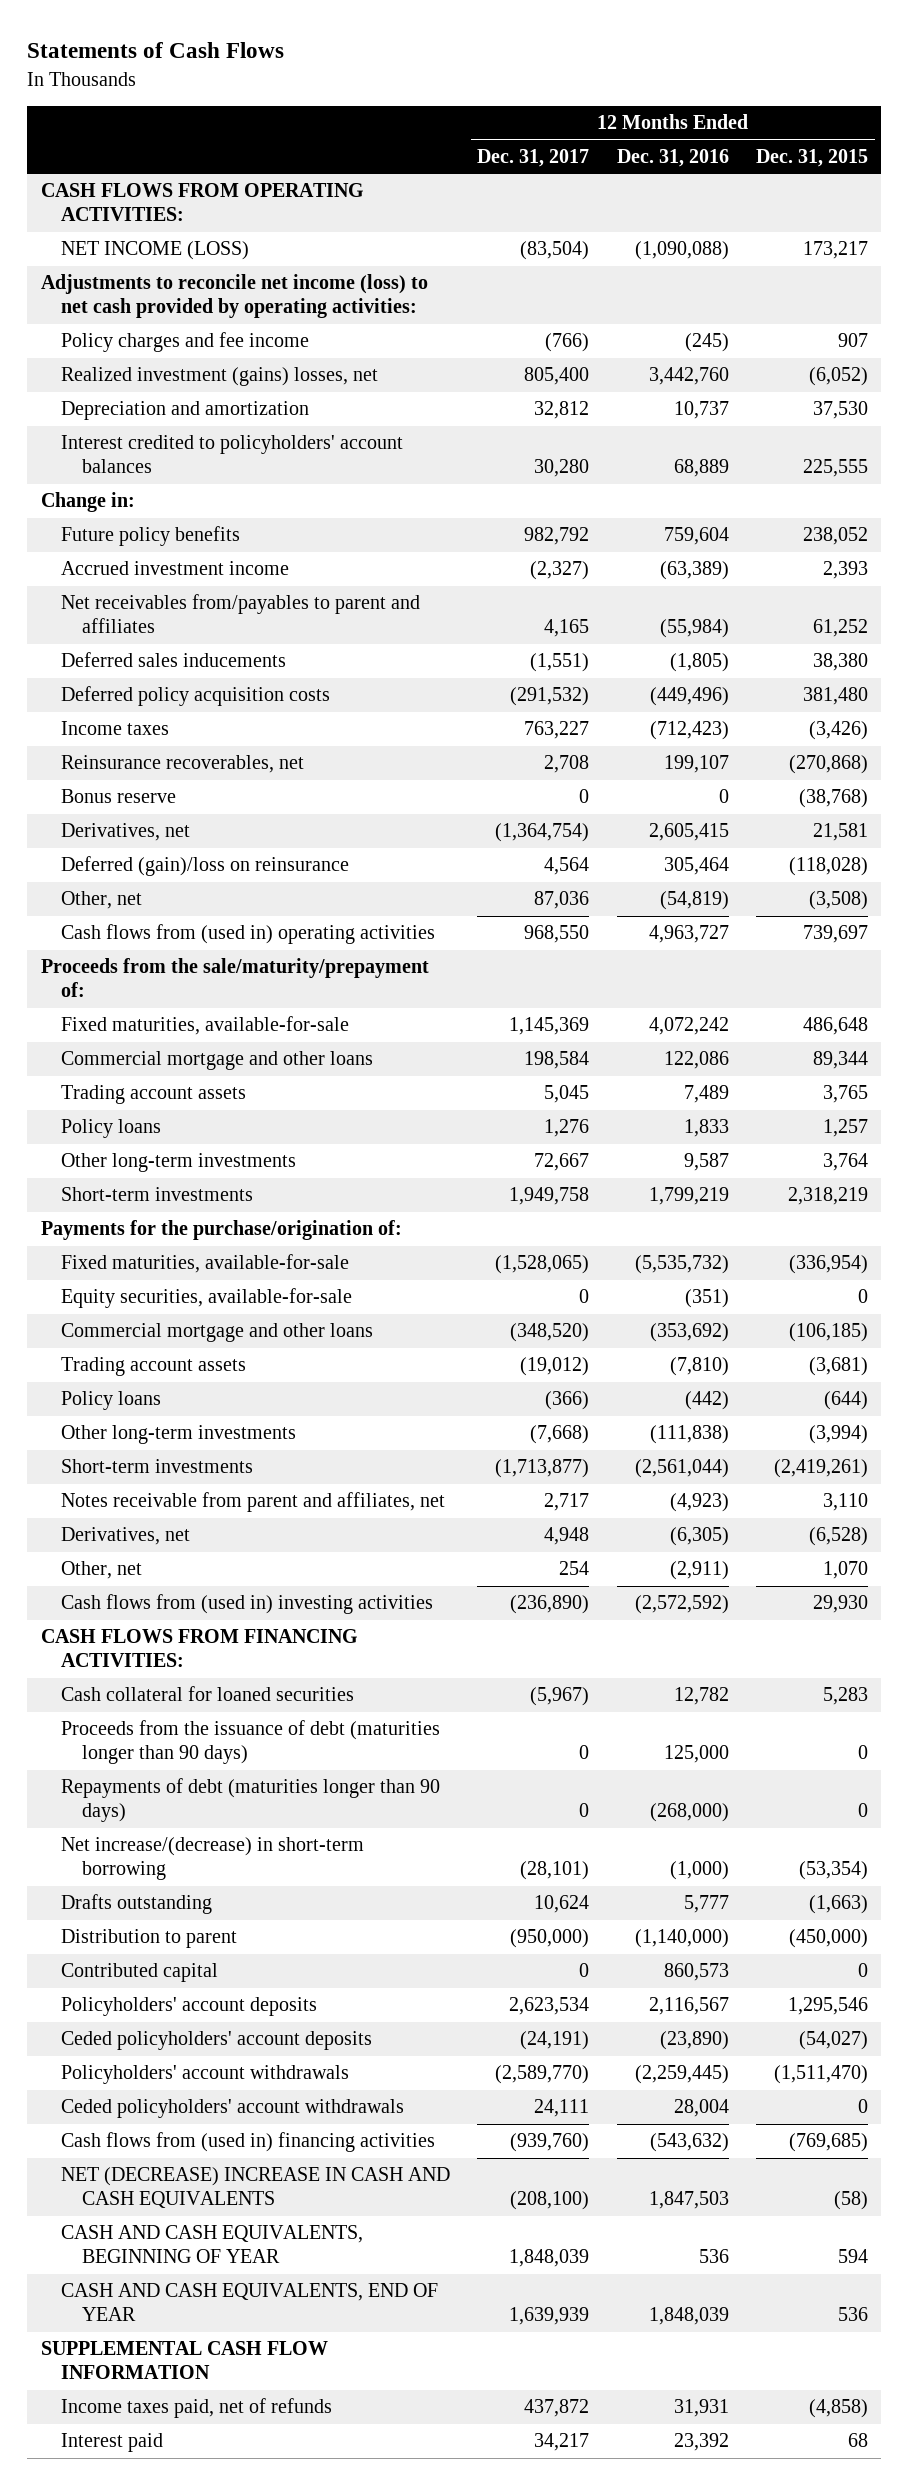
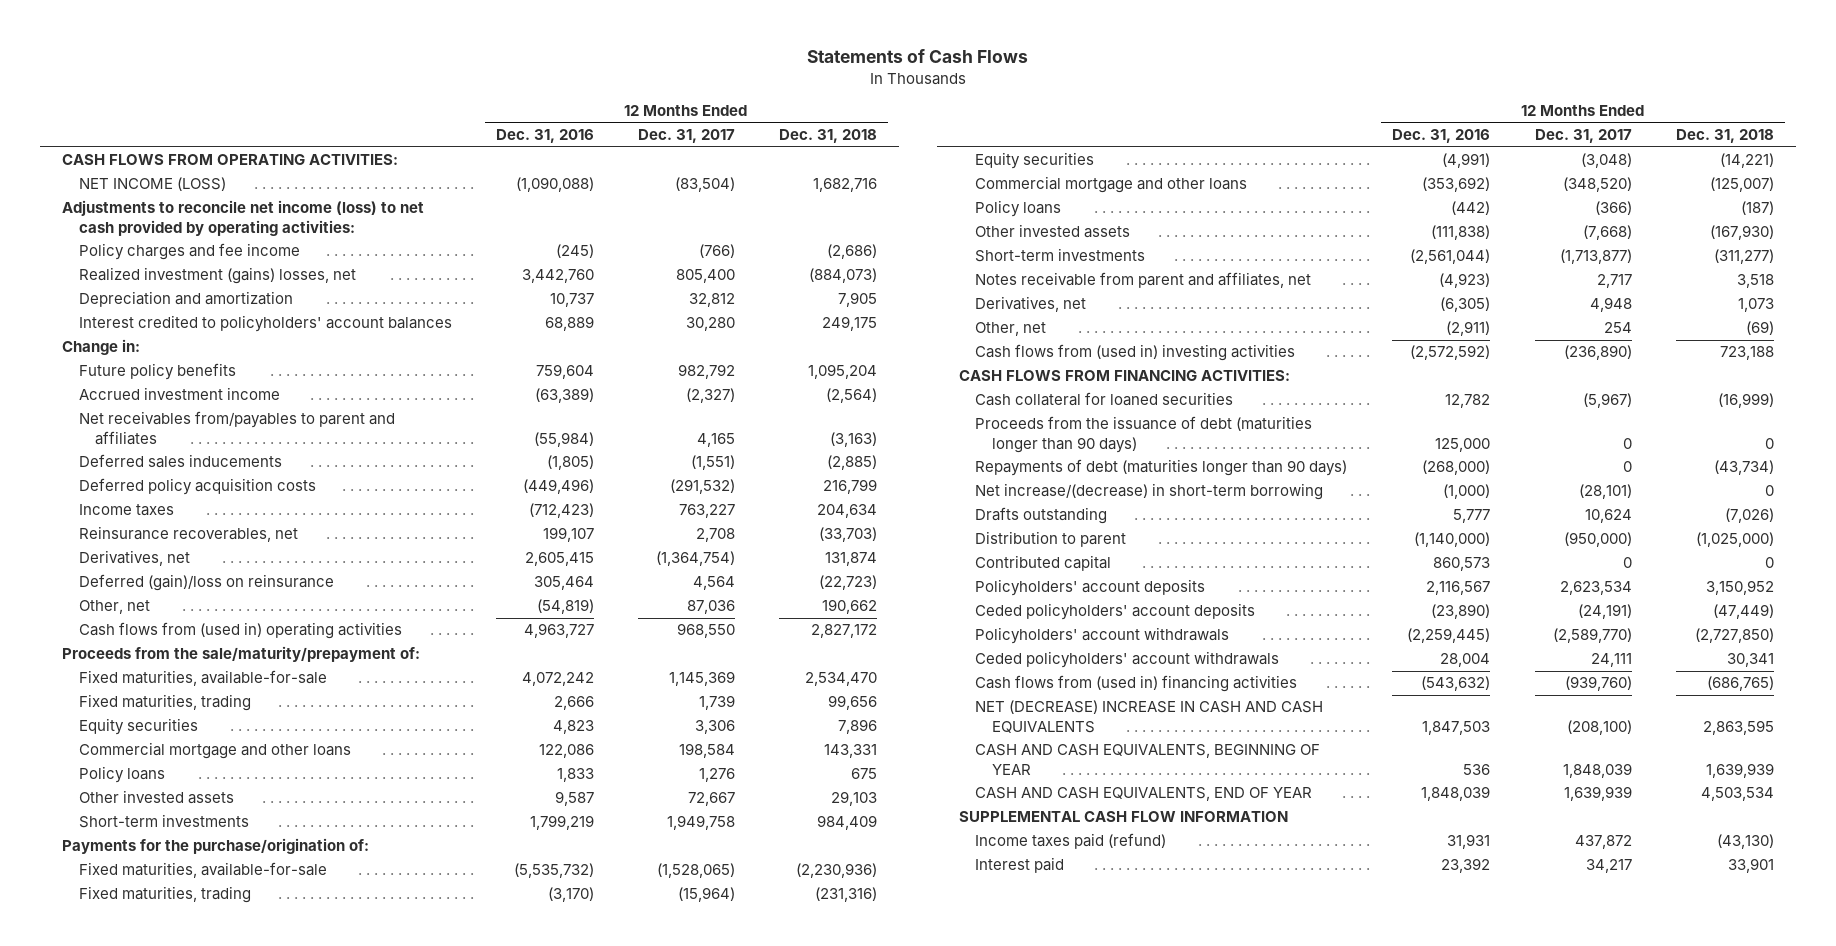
- | 12 Months Ended Dec. 31, 2017 | 12 Months Ended Dec. 31, 2016 | 12 Months Ended Dec. 31, 2015
+ | 12 Months Ended Dec. 31, 2016 | 12 Months Ended Dec. 31, 2017 | 12 Months Ended Dec. 31, 2018
- Bonus reserve | 0 | 0 | (38,768)
+ Fixed maturities, trading | 2,666 | 1,739 | 99,656
+ Equity securities | 4,823 | 3,306 | 7,896
- Trading account assets | 5,045 | 7,489 | 3,765
- Other long-term investments | 72,667 | 9,587 | 3,764
+ Other invested assets | 9,587 | 72,667 | 29,103
- Equity securities, available-for-sale | 0 | (351) | 0
+ Fixed maturities, trading | (3,170) | (15,964) | (231,316)
+ Equity securities | (4,991) | (3,048) | (14,221)
- Trading account assets | (19,012) | (7,810) | (3,681)
- Other long-term investments | (7,668) | (111,838) | (3,994)
+ Other invested assets | (111,838) | (7,668) | (167,930)
- Income taxes paid, net of refunds | 437,872 | 31,931 | (4,858)
+ Income taxes paid (refund) | 31,931 | 437,872 | (43,130)

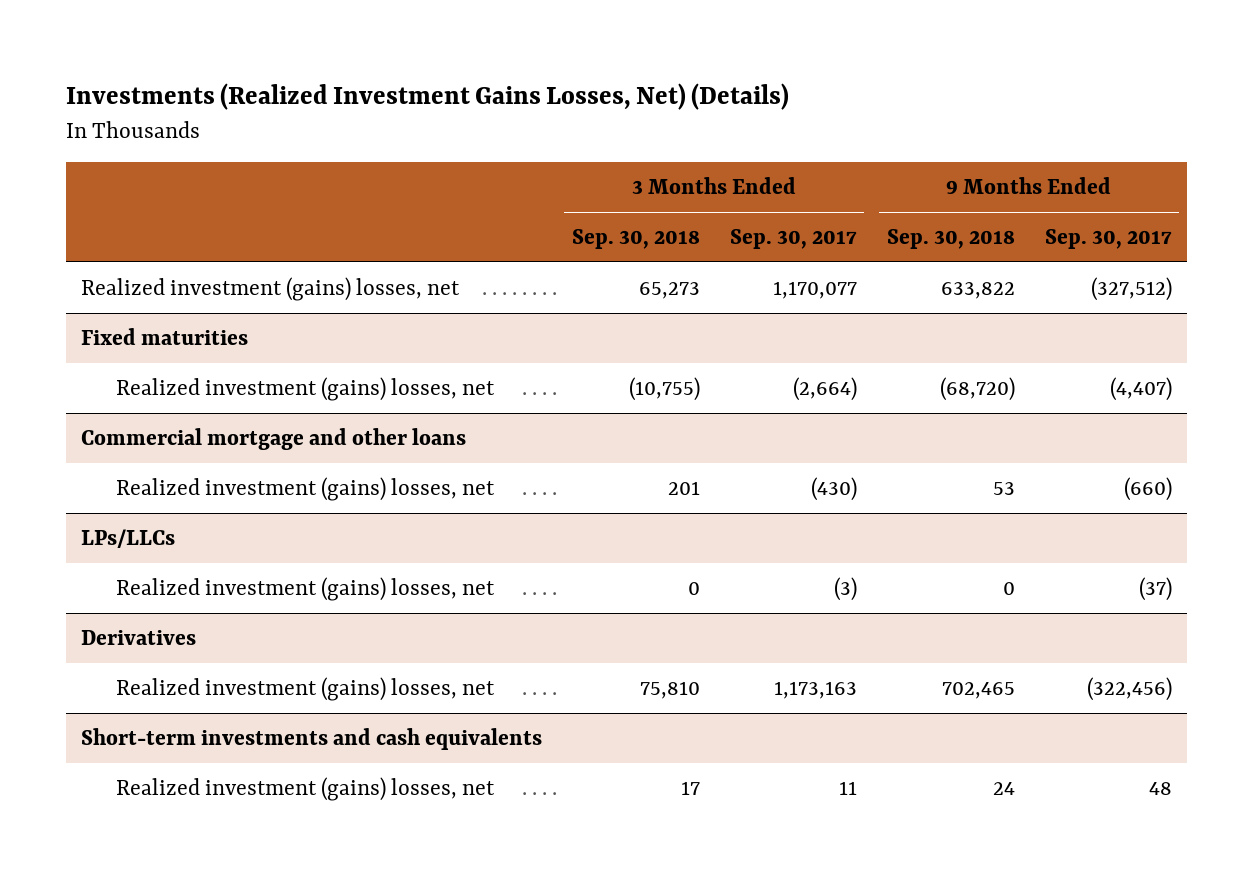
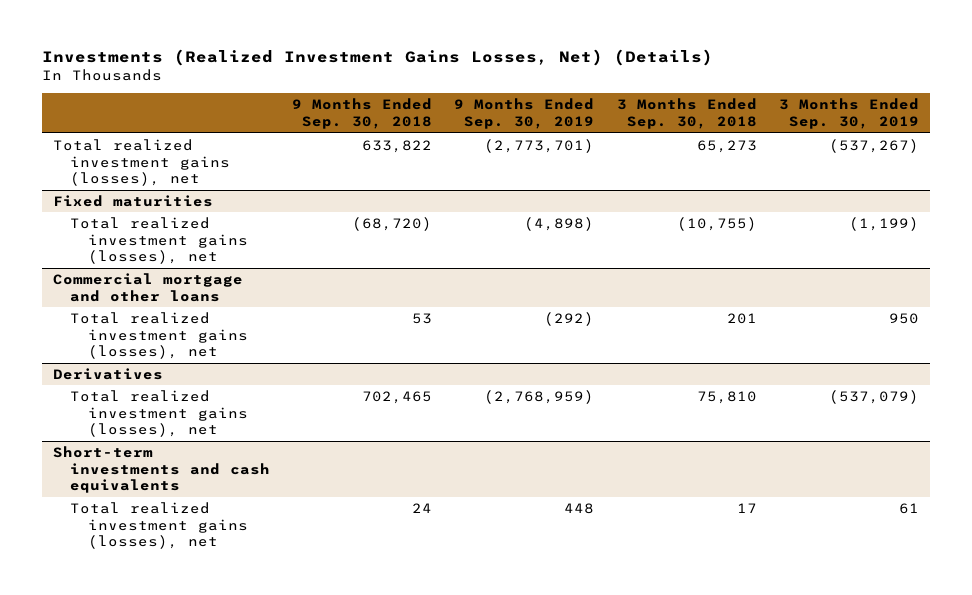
- | 3 Months Ended Sep. 30, 2018 | 3 Months Ended Sep. 30, 2017 | 9 Months Ended Sep. 30, 2018 | 9 Months Ended Sep. 30, 2017
+ | 9 Months Ended Sep. 30, 2018 | 9 Months Ended Sep. 30, 2019 | 3 Months Ended Sep. 30, 2018 | 3 Months Ended Sep. 30, 2019
- Realized investment (gains) losses, net | 65,273 | 1,170,077 | 633,822 | (327,512)
+ Total realized investment gains (losses), net | 633,822 | (2,773,701) | 65,273 | (537,267)
@ Fixed maturities
- Realized investment (gains) losses, net | (10,755) | (2,664) | (68,720) | (4,407)
+ Total realized investment gains (losses), net | (68,720) | (4,898) | (10,755) | (1,199)
@ Commercial mortgage and other loans
- Realized investment (gains) losses, net | 201 | (430) | 53 | (660)
- LPs/LLCs
- Realized investment (gains) losses, net | 0 | (3) | 0 | (37)
@ Commercial mortgage and other loans
+ Total realized investment gains (losses), net | 53 | (292) | 201 | 950
@ Derivatives
- Realized investment (gains) losses, net | 75,810 | 1,173,163 | 702,465 | (322,456)
+ Total realized investment gains (losses), net | 702,465 | (2,768,959) | 75,810 | (537,079)
@ Short-term investments and cash equivalents
- Realized investment (gains) losses, net | 17 | 11 | 24 | 48
+ Total realized investment gains (losses), net | 24 | 448 | 17 | 61

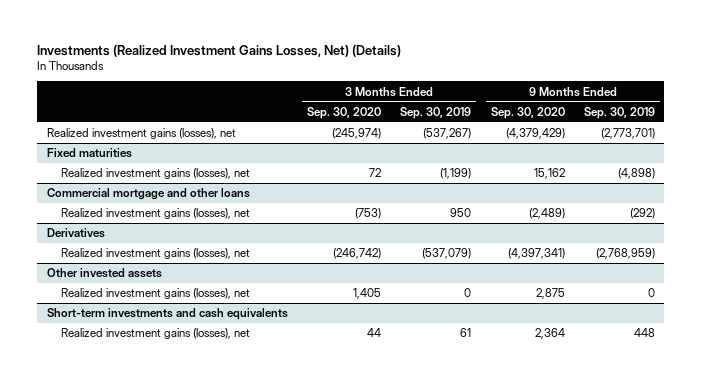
- | 9 Months Ended Sep. 30, 2018 | 9 Months Ended Sep. 30, 2019 | 3 Months Ended Sep. 30, 2018 | 3 Months Ended Sep. 30, 2019
+ | 3 Months Ended Sep. 30, 2020 | 3 Months Ended Sep. 30, 2019 | 9 Months Ended Sep. 30, 2020 | 9 Months Ended Sep. 30, 2019
- Total realized investment gains (losses), net | 633,822 | (2,773,701) | 65,273 | (537,267)
+ Realized investment gains (losses), net | (245,974) | (537,267) | (4,379,429) | (2,773,701)
@ Fixed maturities
- Total realized investment gains (losses), net | (68,720) | (4,898) | (10,755) | (1,199)
+ Realized investment gains (losses), net | 72 | (1,199) | 15,162 | (4,898)
@ Commercial mortgage and other loans
- Total realized investment gains (losses), net | 53 | (292) | 201 | 950
+ Realized investment gains (losses), net | (753) | 950 | (2,489) | (292)
@ Derivatives
- Total realized investment gains (losses), net | 702,465 | (2,768,959) | 75,810 | (537,079)
+ Realized investment gains (losses), net | (246,742) | (537,079) | (4,397,341) | (2,768,959)
+ Other invested assets
+ Realized investment gains (losses), net | 1,405 | 0 | 2,875 | 0
@ Short-term investments and cash equivalents
- Total realized investment gains (losses), net | 24 | 448 | 17 | 61
+ Realized investment gains (losses), net | 44 | 61 | 2,364 | 448

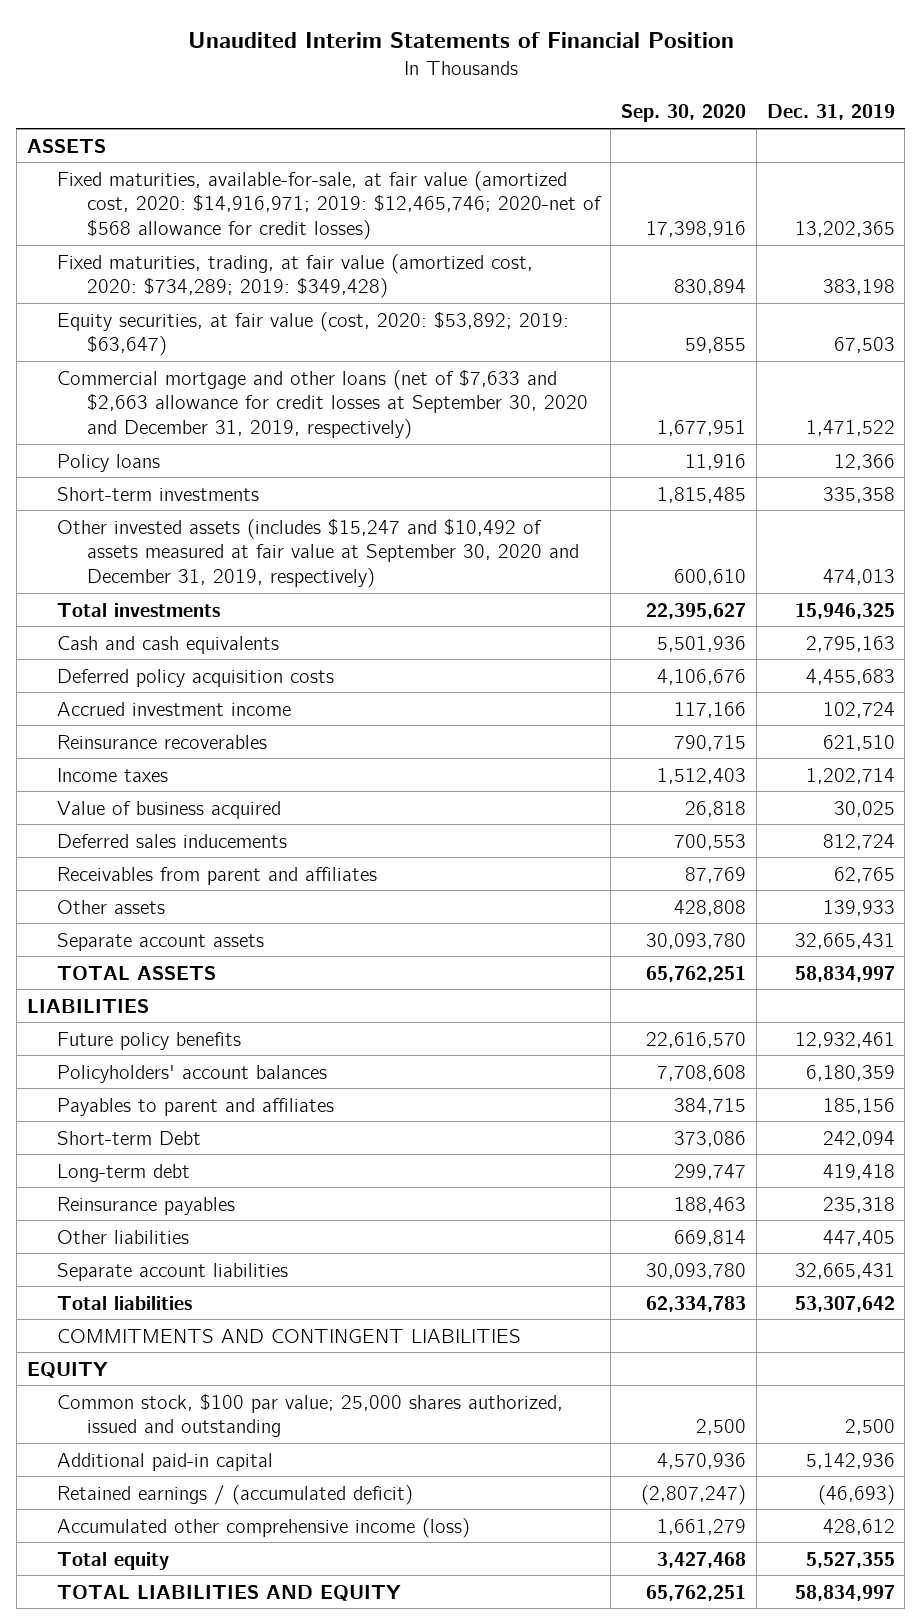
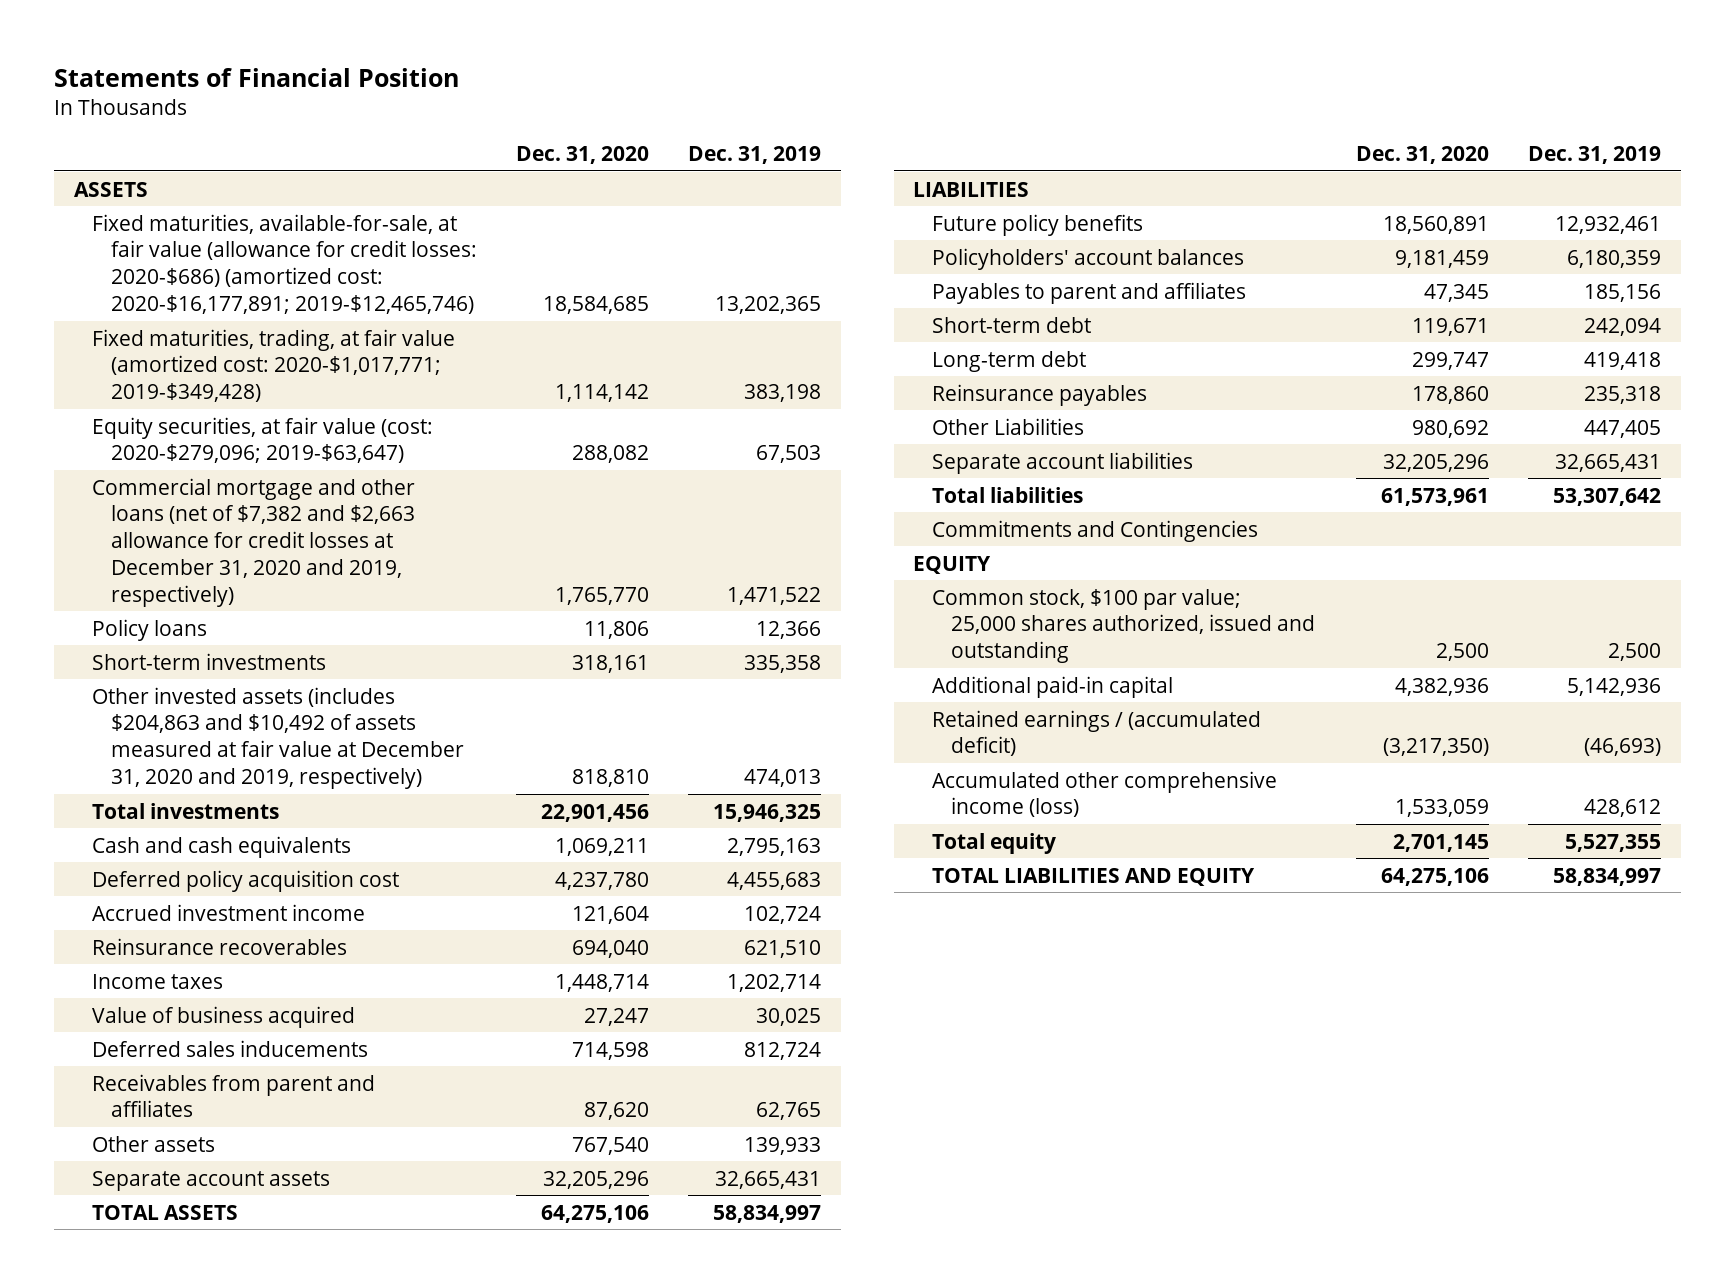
- Unaudited Interim Statements of Financial Position
+ Statements of Financial Position
- | Sep. 30, 2020 | Dec. 31, 2019
+ | Dec. 31, 2020 | Dec. 31, 2019
- Fixed maturities, available-for-sale, at fair value (amortized cost, 2020: $14,916,971; 2019: $12,465,746; 2020-net of $568 allowance for credit losses) | 17,398,916 | 13,202,365
- Fixed maturities, trading, at fair value (amortized cost, 2020: $734,289; 2019: $349,428) | 830,894 | 383,198
- Equity securities, at fair value (cost, 2020: $53,892; 2019: $63,647) | 59,855 | 67,503
- Commercial mortgage and other loans (net of $7,633 and $2,663 allowance for credit losses at September 30, 2020 and December 31, 2019, respectively) | 1,677,951 | 1,471,522
+ Fixed maturities, available-for-sale, at fair value (allowance for credit losses: 2020-$686) (amortized cost: 2020-$16,177,891; 2019-$12,465,746) | 18,584,685 | 13,202,365
+ Fixed maturities, trading, at fair value (amortized cost: 2020-$1,017,771; 2019-$349,428) | 1,114,142 | 383,198
+ Equity securities, at fair value (cost: 2020-$279,096; 2019-$63,647) | 288,082 | 67,503
+ Commercial mortgage and other loans (net of $7,382 and $2,663 allowance for credit losses at December 31, 2020 and 2019, respectively) | 1,765,770 | 1,471,522
- Other invested assets (includes $15,247 and $10,492 of assets measured at fair value at September 30, 2020 and December 31, 2019, respectively) | 600,610 | 474,013
+ Other invested assets (includes $204,863 and $10,492 of assets measured at fair value at December 31, 2020 and 2019, respectively) | 818,810 | 474,013
- Deferred policy acquisition costs | 4,106,676 | 4,455,683
+ Deferred policy acquisition cost | 4,237,780 | 4,455,683
- Short-term Debt | 373,086 | 242,094
+ Short-term debt | 119,671 | 242,094
- Other liabilities | 669,814 | 447,405
+ Other Liabilities | 980,692 | 447,405
- COMMITMENTS AND CONTINGENT LIABILITIES
+ Commitments and Contingencies

